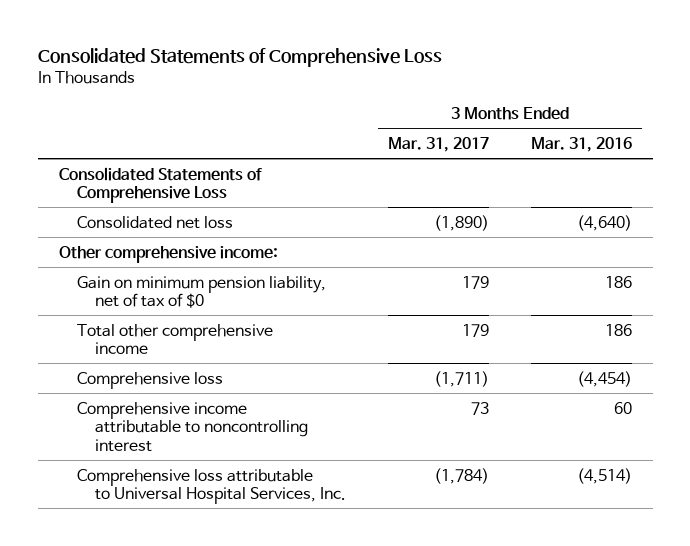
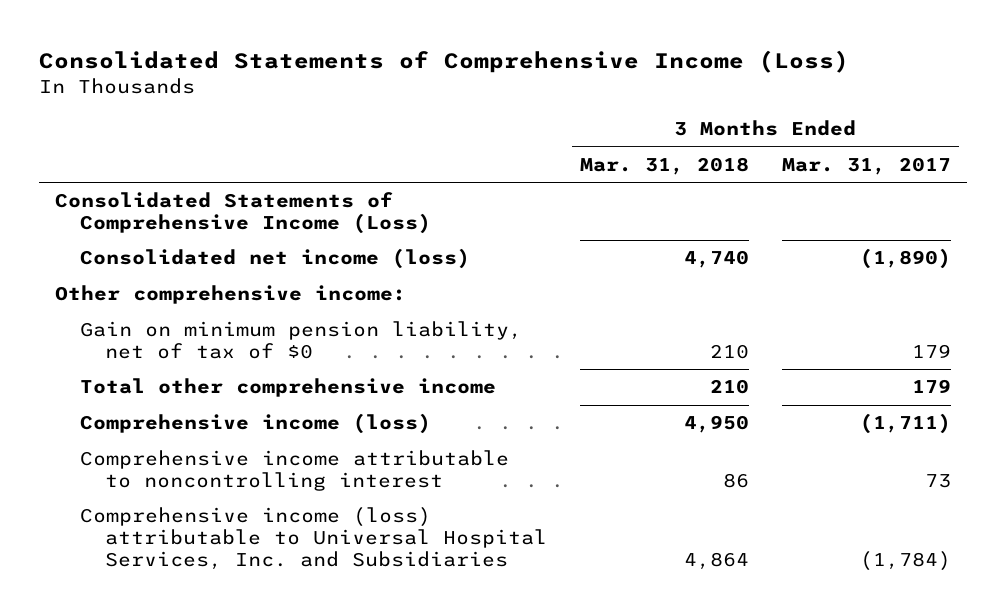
- Consolidated Statements of Comprehensive Loss
+ Consolidated Statements of Comprehensive Income (Loss)
- | 3 Months Ended Mar. 31, 2017 | 3 Months Ended Mar. 31, 2016
+ | 3 Months Ended Mar. 31, 2018 | 3 Months Ended Mar. 31, 2017
- Consolidated Statements of Comprehensive Loss
- Consolidated net loss | (1,890) | (4,640)
+ Consolidated Statements of Comprehensive Income (Loss)
+ Consolidated net income (loss) | 4,740 | (1,890)
- Comprehensive loss | (1,711) | (4,454)
+ Comprehensive income (loss) | 4,950 | (1,711)
- Comprehensive loss attributable to Universal Hospital Services, Inc. | (1,784) | (4,514)
+ Comprehensive income (loss) attributable to Universal Hospital Services, Inc. and Subsidiaries | 4,864 | (1,784)

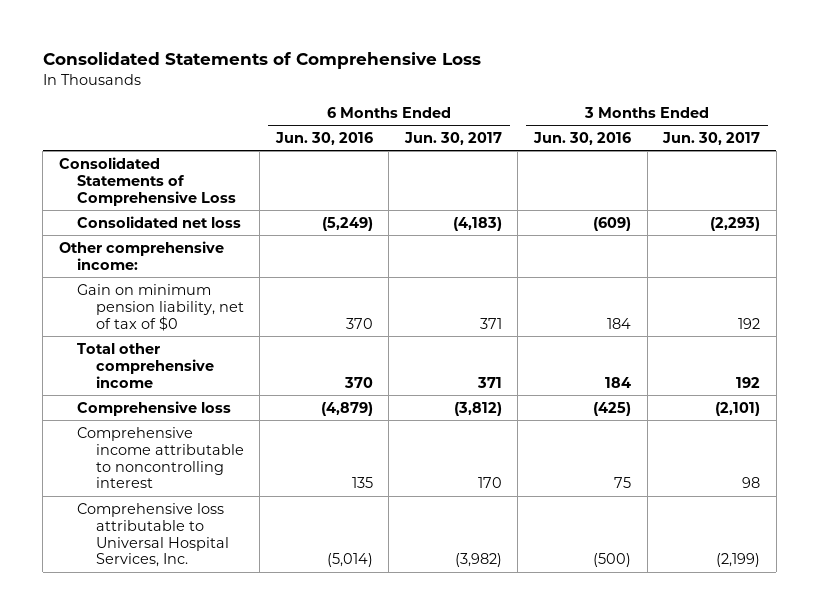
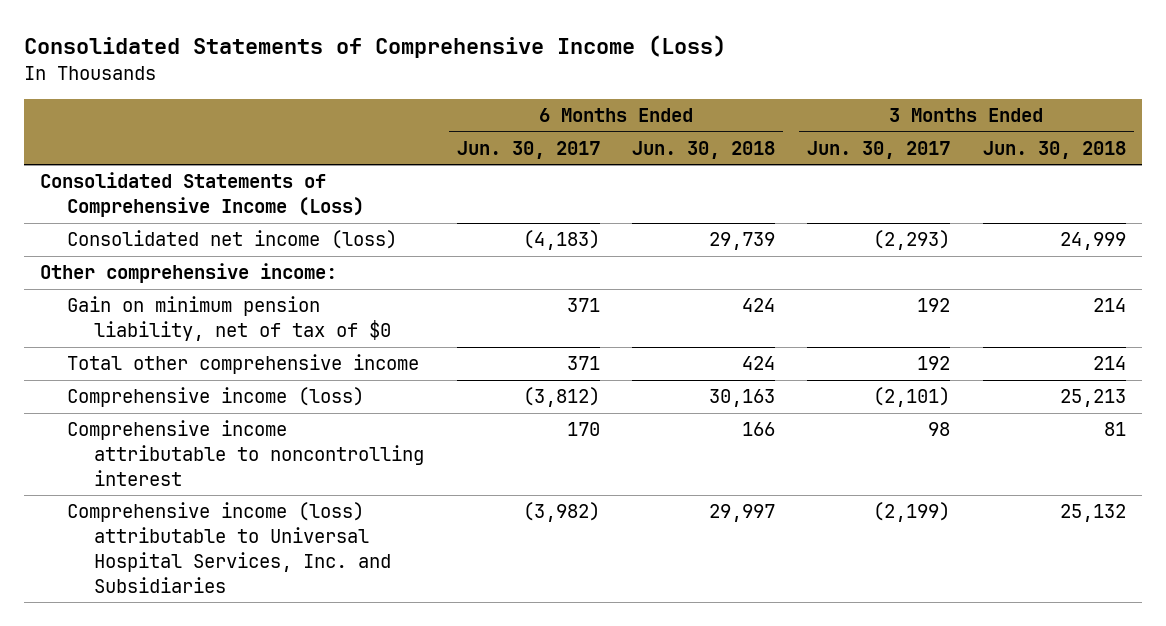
- Consolidated Statements of Comprehensive Loss
+ Consolidated Statements of Comprehensive Income (Loss)
- | 6 Months Ended Jun. 30, 2016 | 6 Months Ended Jun. 30, 2017 | 3 Months Ended Jun. 30, 2016 | 3 Months Ended Jun. 30, 2017
+ | 6 Months Ended Jun. 30, 2017 | 6 Months Ended Jun. 30, 2018 | 3 Months Ended Jun. 30, 2017 | 3 Months Ended Jun. 30, 2018
- Consolidated Statements of Comprehensive Loss
- Consolidated net loss | (5,249) | (4,183) | (609) | (2,293)
+ Consolidated Statements of Comprehensive Income (Loss)
+ Consolidated net income (loss) | (4,183) | 29,739 | (2,293) | 24,999
- Comprehensive loss | (4,879) | (3,812) | (425) | (2,101)
+ Comprehensive income (loss) | (3,812) | 30,163 | (2,101) | 25,213
- Comprehensive loss attributable to Universal Hospital Services, Inc. | (5,014) | (3,982) | (500) | (2,199)
+ Comprehensive income (loss) attributable to Universal Hospital Services, Inc. and Subsidiaries | (3,982) | 29,997 | (2,199) | 25,132

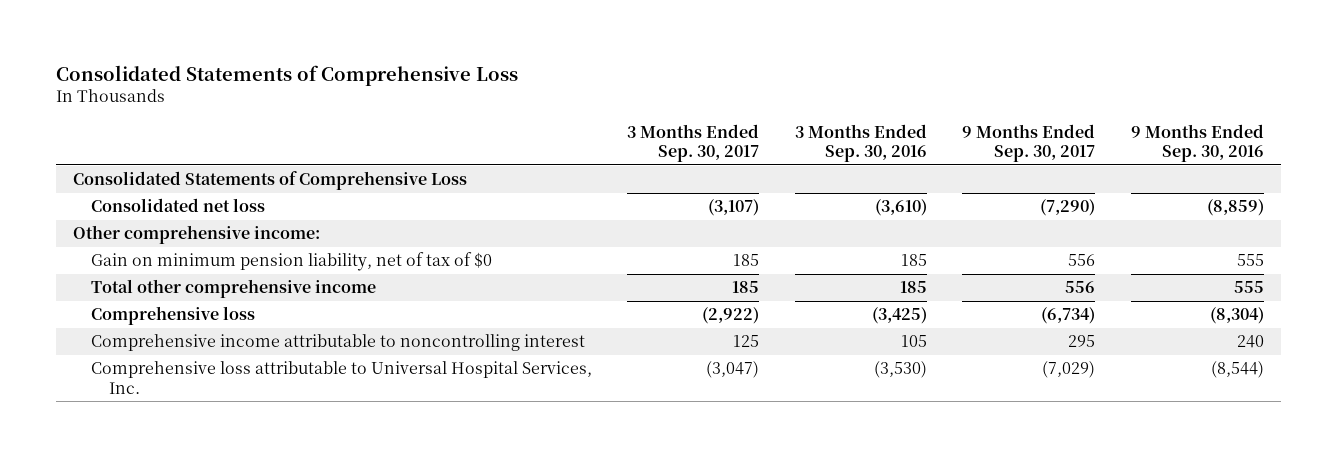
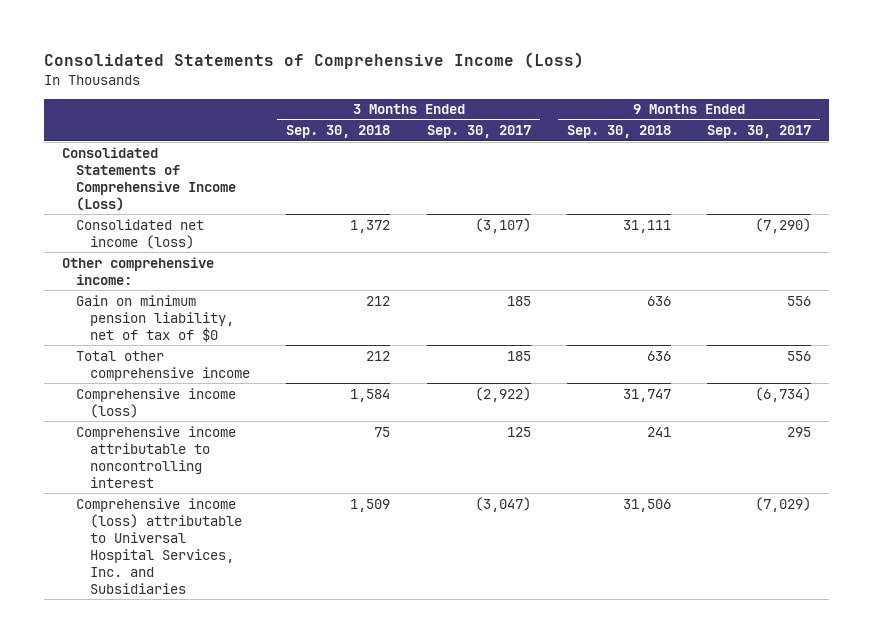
- Consolidated Statements of Comprehensive Loss
+ Consolidated Statements of Comprehensive Income (Loss)
- | 3 Months Ended Sep. 30, 2017 | 3 Months Ended Sep. 30, 2016 | 9 Months Ended Sep. 30, 2017 | 9 Months Ended Sep. 30, 2016
+ | 3 Months Ended Sep. 30, 2018 | 3 Months Ended Sep. 30, 2017 | 9 Months Ended Sep. 30, 2018 | 9 Months Ended Sep. 30, 2017
- Consolidated Statements of Comprehensive Loss
- Consolidated net loss | (3,107) | (3,610) | (7,290) | (8,859)
+ Consolidated Statements of Comprehensive Income (Loss)
+ Consolidated net income (loss) | 1,372 | (3,107) | 31,111 | (7,290)
- Comprehensive loss | (2,922) | (3,425) | (6,734) | (8,304)
+ Comprehensive income (loss) | 1,584 | (2,922) | 31,747 | (6,734)
- Comprehensive loss attributable to Universal Hospital Services, Inc. | (3,047) | (3,530) | (7,029) | (8,544)
+ Comprehensive income (loss) attributable to Universal Hospital Services, Inc. and Subsidiaries | 1,509 | (3,047) | 31,506 | (7,029)

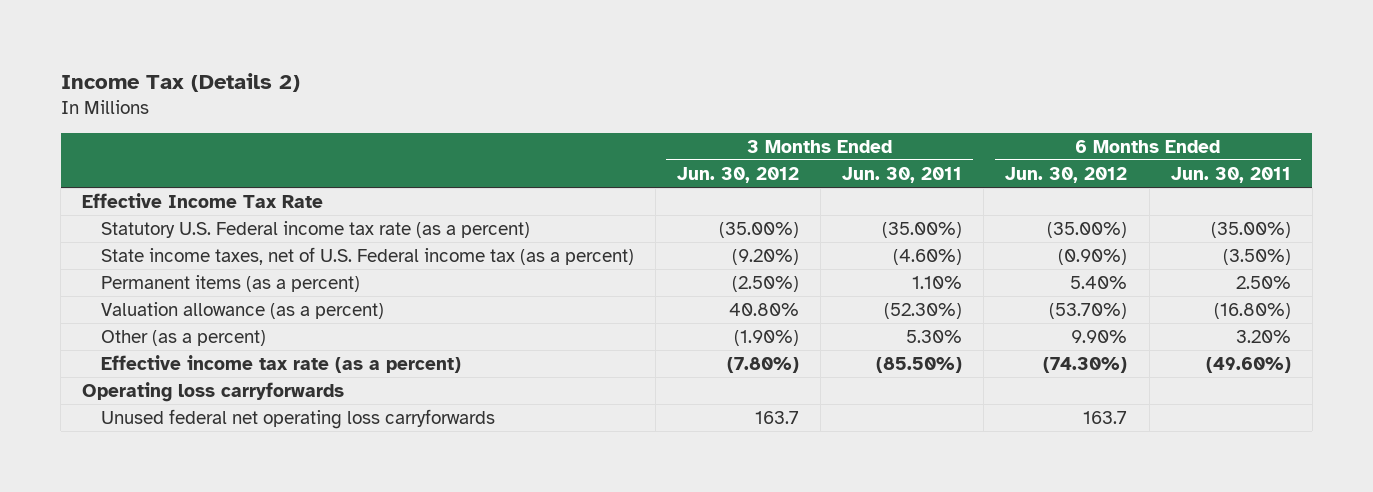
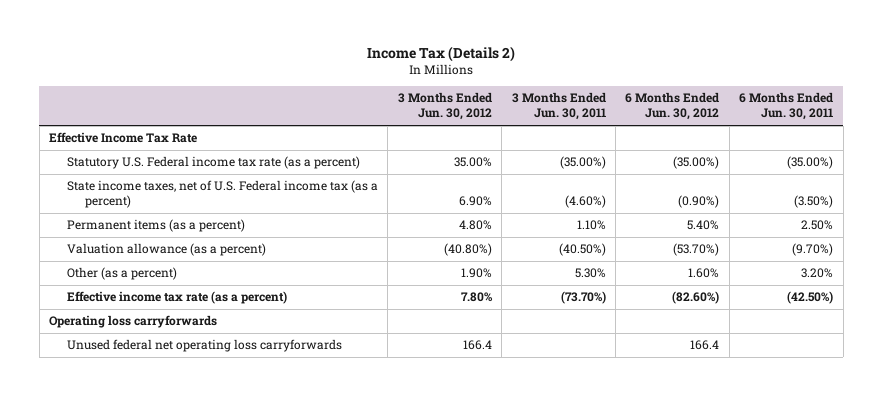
- Statutory U.S. Federal income tax rate (as a percent) | (35.00%) | (35.00%) | (35.00%) | (35.00%)
- State income taxes, net of U.S. Federal income tax (as a percent) | (9.20%) | (4.60%) | (0.90%) | (3.50%)
- Permanent items (as a percent) | (2.50%) | 1.10% | 5.40% | 2.50%
- Valuation allowance (as a percent) | 40.80% | (52.30%) | (53.70%) | (16.80%)
- Other (as a percent) | (1.90%) | 5.30% | 9.90% | 3.20%
- Effective income tax rate (as a percent) | (7.80%) | (85.50%) | (74.30%) | (49.60%)
+ Statutory U.S. Federal income tax rate (as a percent) | 35.00% | (35.00%) | (35.00%) | (35.00%)
+ State income taxes, net of U.S. Federal income tax (as a percent) | 6.90% | (4.60%) | (0.90%) | (3.50%)
+ Permanent items (as a percent) | 4.80% | 1.10% | 5.40% | 2.50%
+ Valuation allowance (as a percent) | (40.80%) | (40.50%) | (53.70%) | (9.70%)
+ Other (as a percent) | 1.90% | 5.30% | 1.60% | 3.20%
+ Effective income tax rate (as a percent) | 7.80% | (73.70%) | (82.60%) | (42.50%)
- Unused federal net operating loss carryforwards | 163.7 | | 163.7 |
+ Unused federal net operating loss carryforwards | 166.4 | | 166.4 |

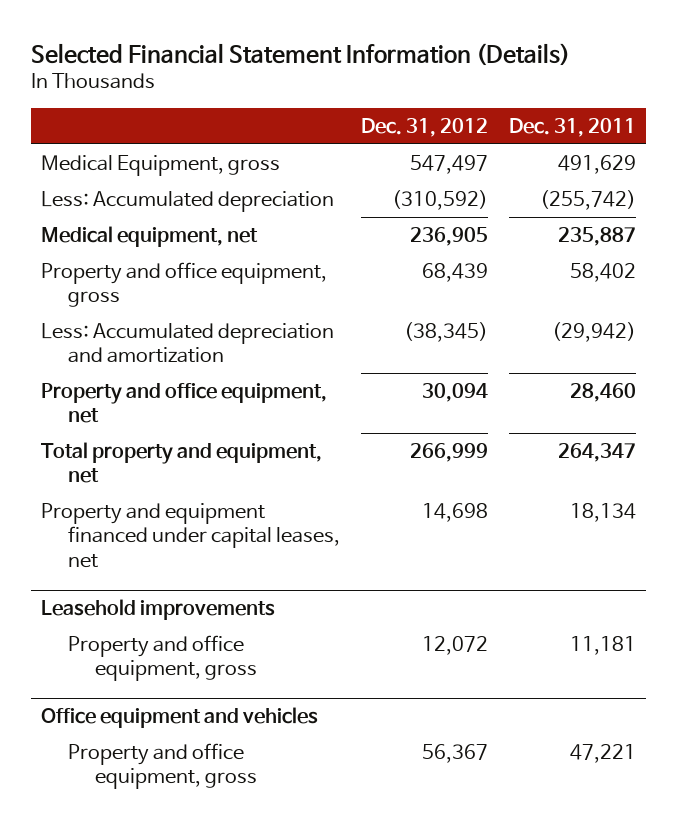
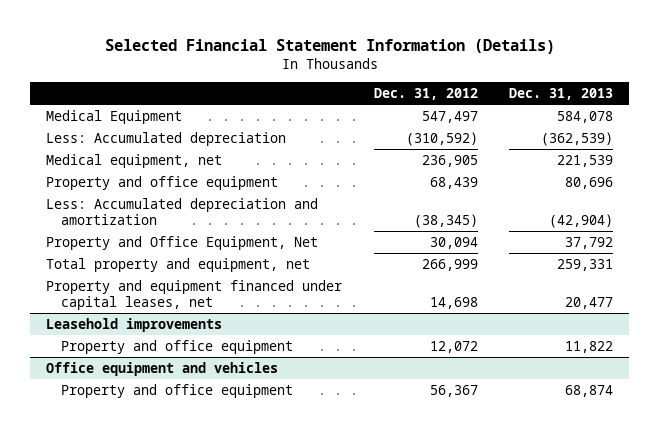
- | Dec. 31, 2012 | Dec. 31, 2011
+ | Dec. 31, 2012 | Dec. 31, 2013
- Medical Equipment, gross | 547,497 | 491,629
+ Medical Equipment | 547,497 | 584,078
- Property and office equipment, gross | 68,439 | 58,402
+ Property and office equipment | 68,439 | 80,696
- Property and office equipment, net | 30,094 | 28,460
+ Property and Office Equipment, Net | 30,094 | 37,792
@ Leasehold improvements
- Property and office equipment, gross | 12,072 | 11,181
+ Property and office equipment | 12,072 | 11,822
@ Office equipment and vehicles
- Property and office equipment, gross | 56,367 | 47,221
+ Property and office equipment | 56,367 | 68,874

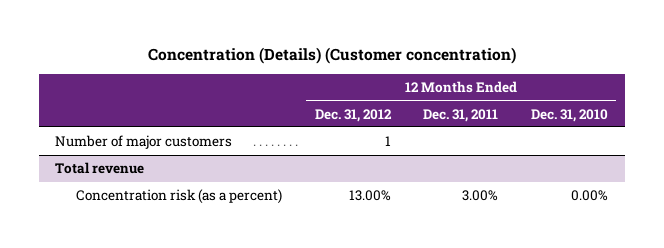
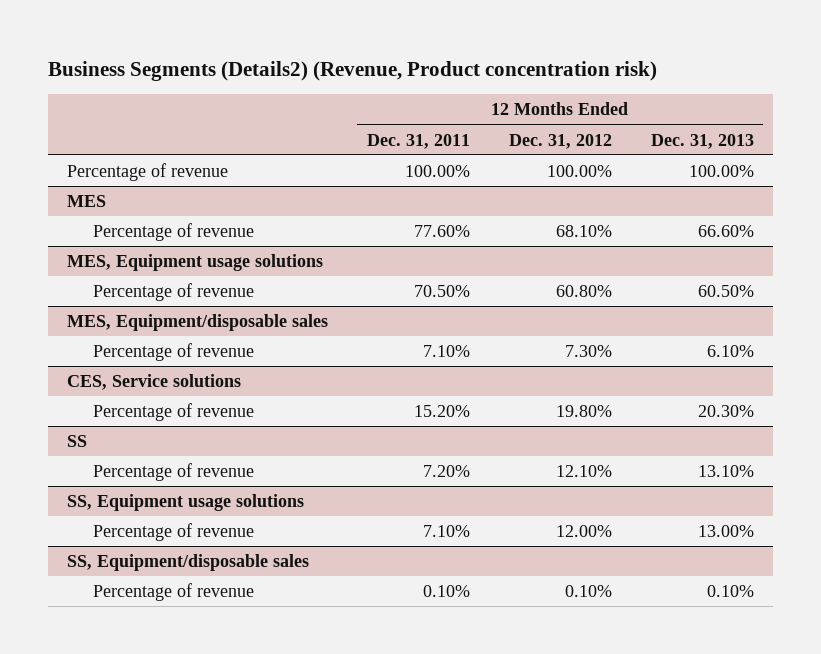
- Concentration (Details) (Customer concentration)
+ Business Segments (Details2) (Revenue, Product concentration risk)
- | 12 Months Ended Dec. 31, 2012 | 12 Months Ended Dec. 31, 2011 | 12 Months Ended Dec. 31, 2010
+ | 12 Months Ended Dec. 31, 2011 | 12 Months Ended Dec. 31, 2012 | 12 Months Ended Dec. 31, 2013
- Number of major customers | 1 | |
- Total revenue
- Concentration risk (as a percent) | 13.00% | 3.00% | 0.00%
+ Percentage of revenue | 100.00% | 100.00% | 100.00%
+ MES
+ Percentage of revenue | 77.60% | 68.10% | 66.60%
+ MES, Equipment usage solutions
+ Percentage of revenue | 70.50% | 60.80% | 60.50%
+ MES, Equipment/disposable sales
+ Percentage of revenue | 7.10% | 7.30% | 6.10%
+ CES, Service solutions
+ Percentage of revenue | 15.20% | 19.80% | 20.30%
+ SS
+ Percentage of revenue | 7.20% | 12.10% | 13.10%
+ SS, Equipment usage solutions
+ Percentage of revenue | 7.10% | 12.00% | 13.00%
+ SS, Equipment/disposable sales
+ Percentage of revenue | 0.10% | 0.10% | 0.10%

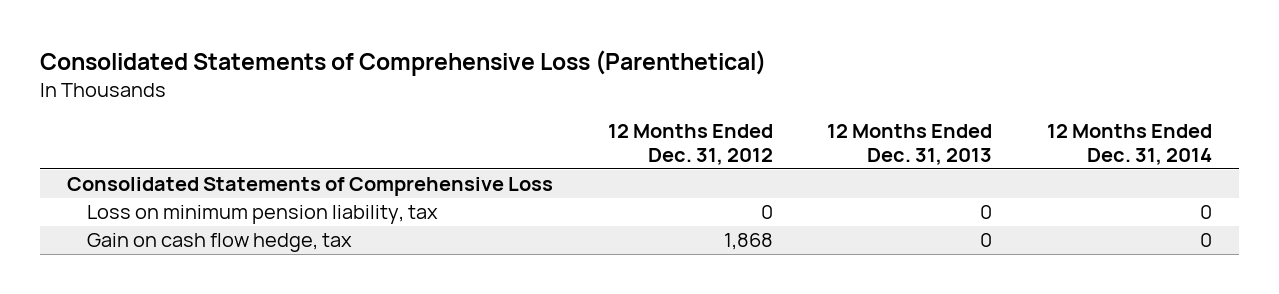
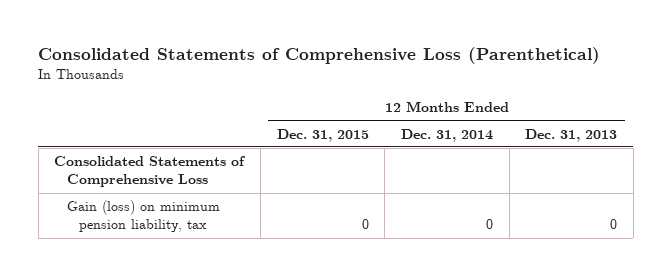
- | 12 Months Ended Dec. 31, 2012 | 12 Months Ended Dec. 31, 2013 | 12 Months Ended Dec. 31, 2014
+ | 12 Months Ended Dec. 31, 2015 | 12 Months Ended Dec. 31, 2014 | 12 Months Ended Dec. 31, 2013
- Loss on minimum pension liability, tax | 0 | 0 | 0
- Gain on cash flow hedge, tax | 1,868 | 0 | 0
+ Gain (loss) on minimum pension liability, tax | 0 | 0 | 0

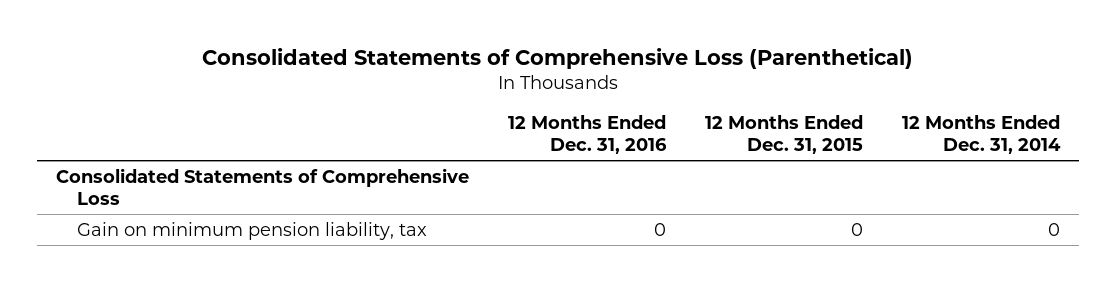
- | 12 Months Ended Dec. 31, 2015 | 12 Months Ended Dec. 31, 2014 | 12 Months Ended Dec. 31, 2013
+ | 12 Months Ended Dec. 31, 2016 | 12 Months Ended Dec. 31, 2015 | 12 Months Ended Dec. 31, 2014
- Gain (loss) on minimum pension liability, tax | 0 | 0 | 0
+ Gain on minimum pension liability, tax | 0 | 0 | 0

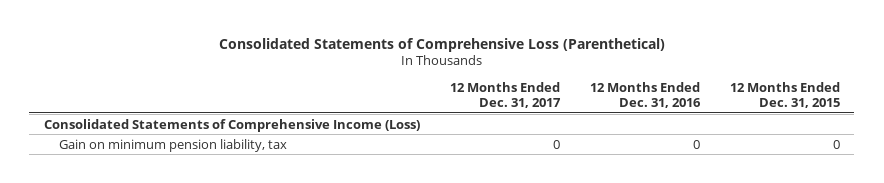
- | 12 Months Ended Dec. 31, 2016 | 12 Months Ended Dec. 31, 2015 | 12 Months Ended Dec. 31, 2014
+ | 12 Months Ended Dec. 31, 2017 | 12 Months Ended Dec. 31, 2016 | 12 Months Ended Dec. 31, 2015
- Consolidated Statements of Comprehensive Loss
+ Consolidated Statements of Comprehensive Income (Loss)

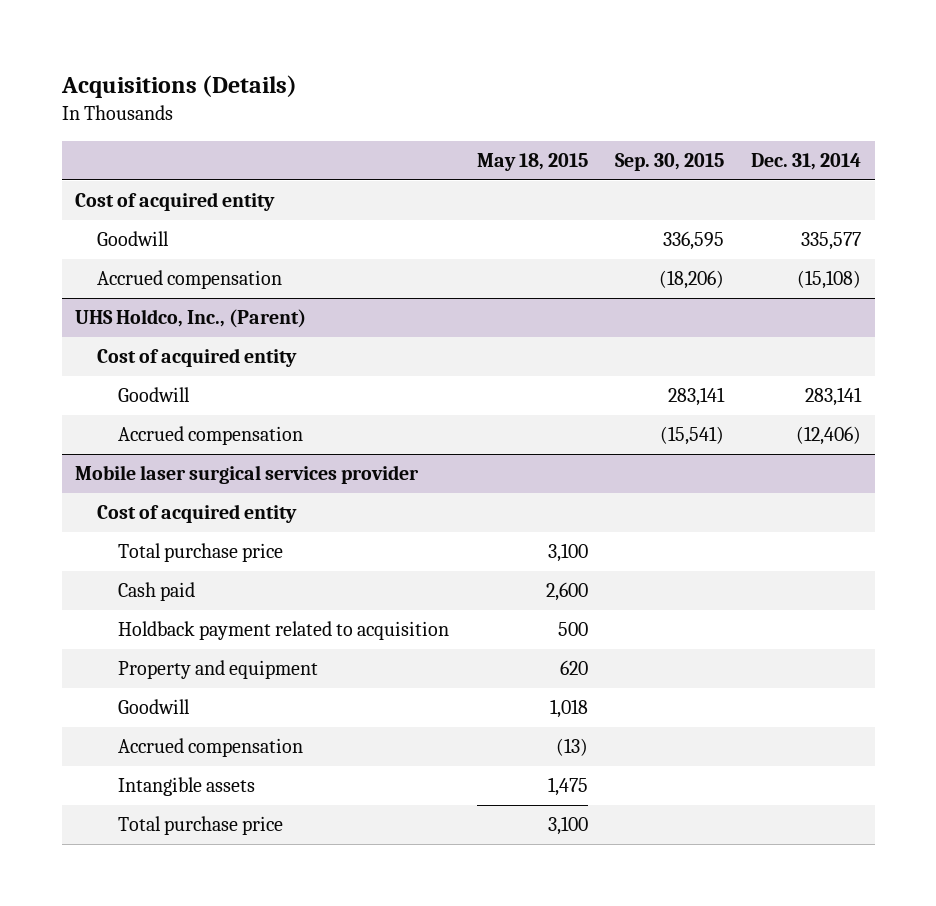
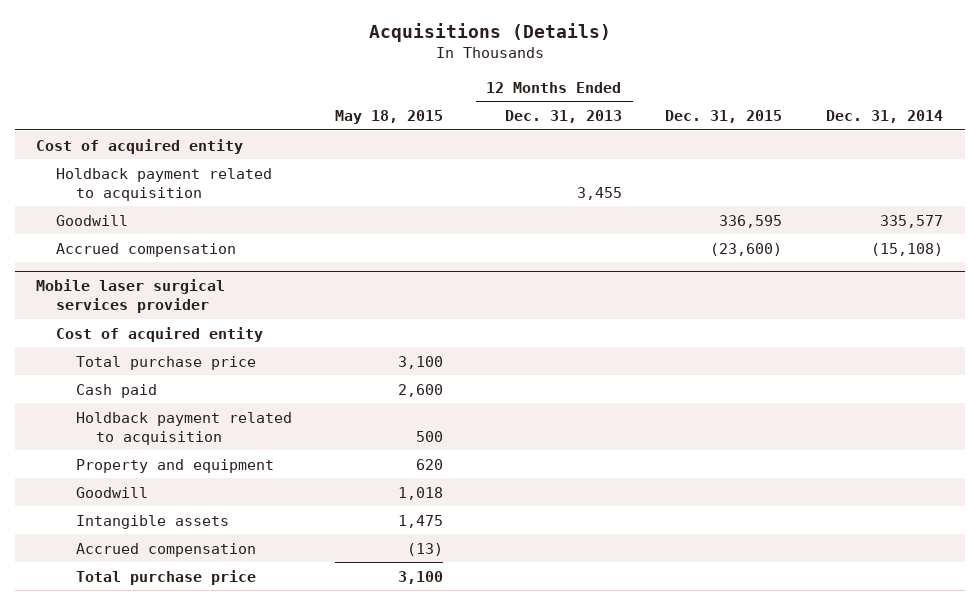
- | May 18, 2015 | Sep. 30, 2015 | Dec. 31, 2014
+ | May 18, 2015 | 12 Months Ended Dec. 31, 2013 | Dec. 31, 2015 | Dec. 31, 2014
+ Holdback payment related to acquisition | | 3,455 | |
- UHS Holdco, Inc., (Parent)
- Cost of acquired entity
- Goodwill | | 283,141 | 283,141
- Accrued compensation | | (15,541) | (12,406)
@ Mobile laser surgical services provider
moved down: Accrued compensation | (13) | | |

